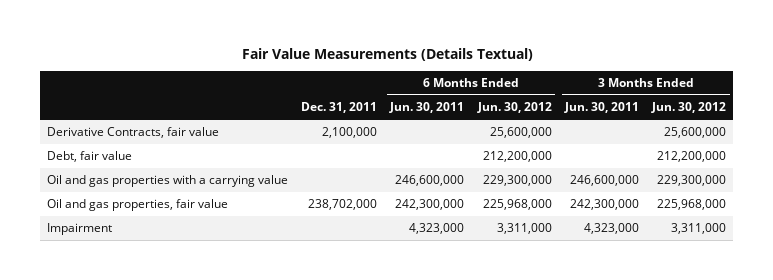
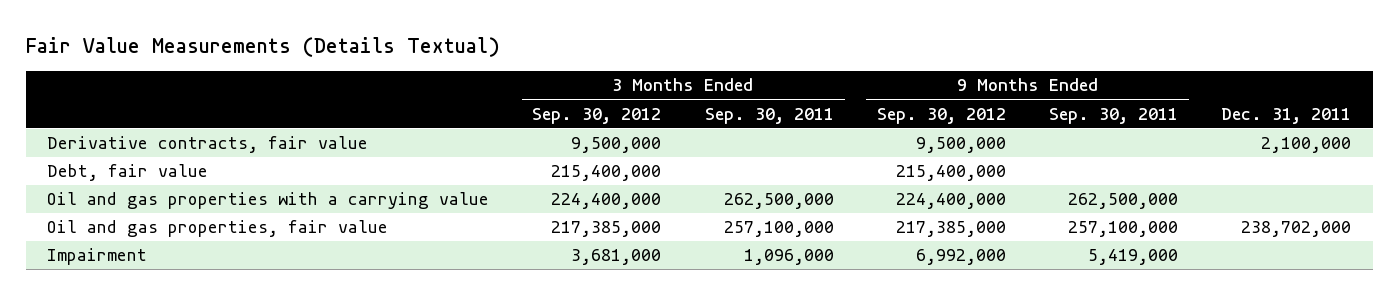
- | Dec. 31, 2011 | 6 Months Ended Jun. 30, 2011 | 6 Months Ended Jun. 30, 2012 | 3 Months Ended Jun. 30, 2011 | 3 Months Ended Jun. 30, 2012
+ | 3 Months Ended Sep. 30, 2012 | 3 Months Ended Sep. 30, 2011 | 9 Months Ended Sep. 30, 2012 | 9 Months Ended Sep. 30, 2011 | Dec. 31, 2011
- Derivative Contracts, fair value | 2,100,000 | | 25,600,000 | | 25,600,000
+ Derivative contracts, fair value | 9,500,000 | | 9,500,000 | | 2,100,000

